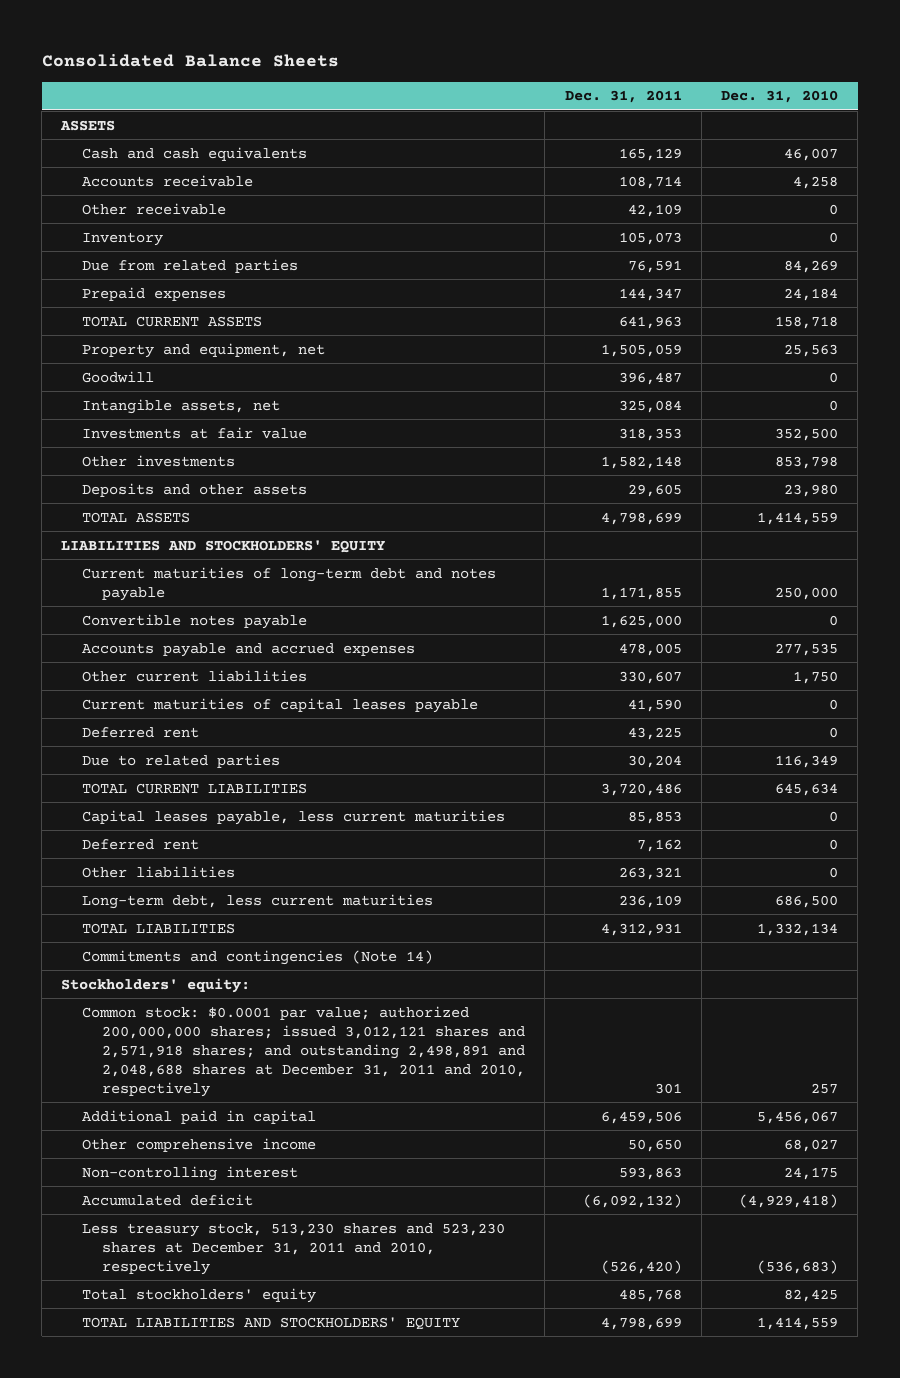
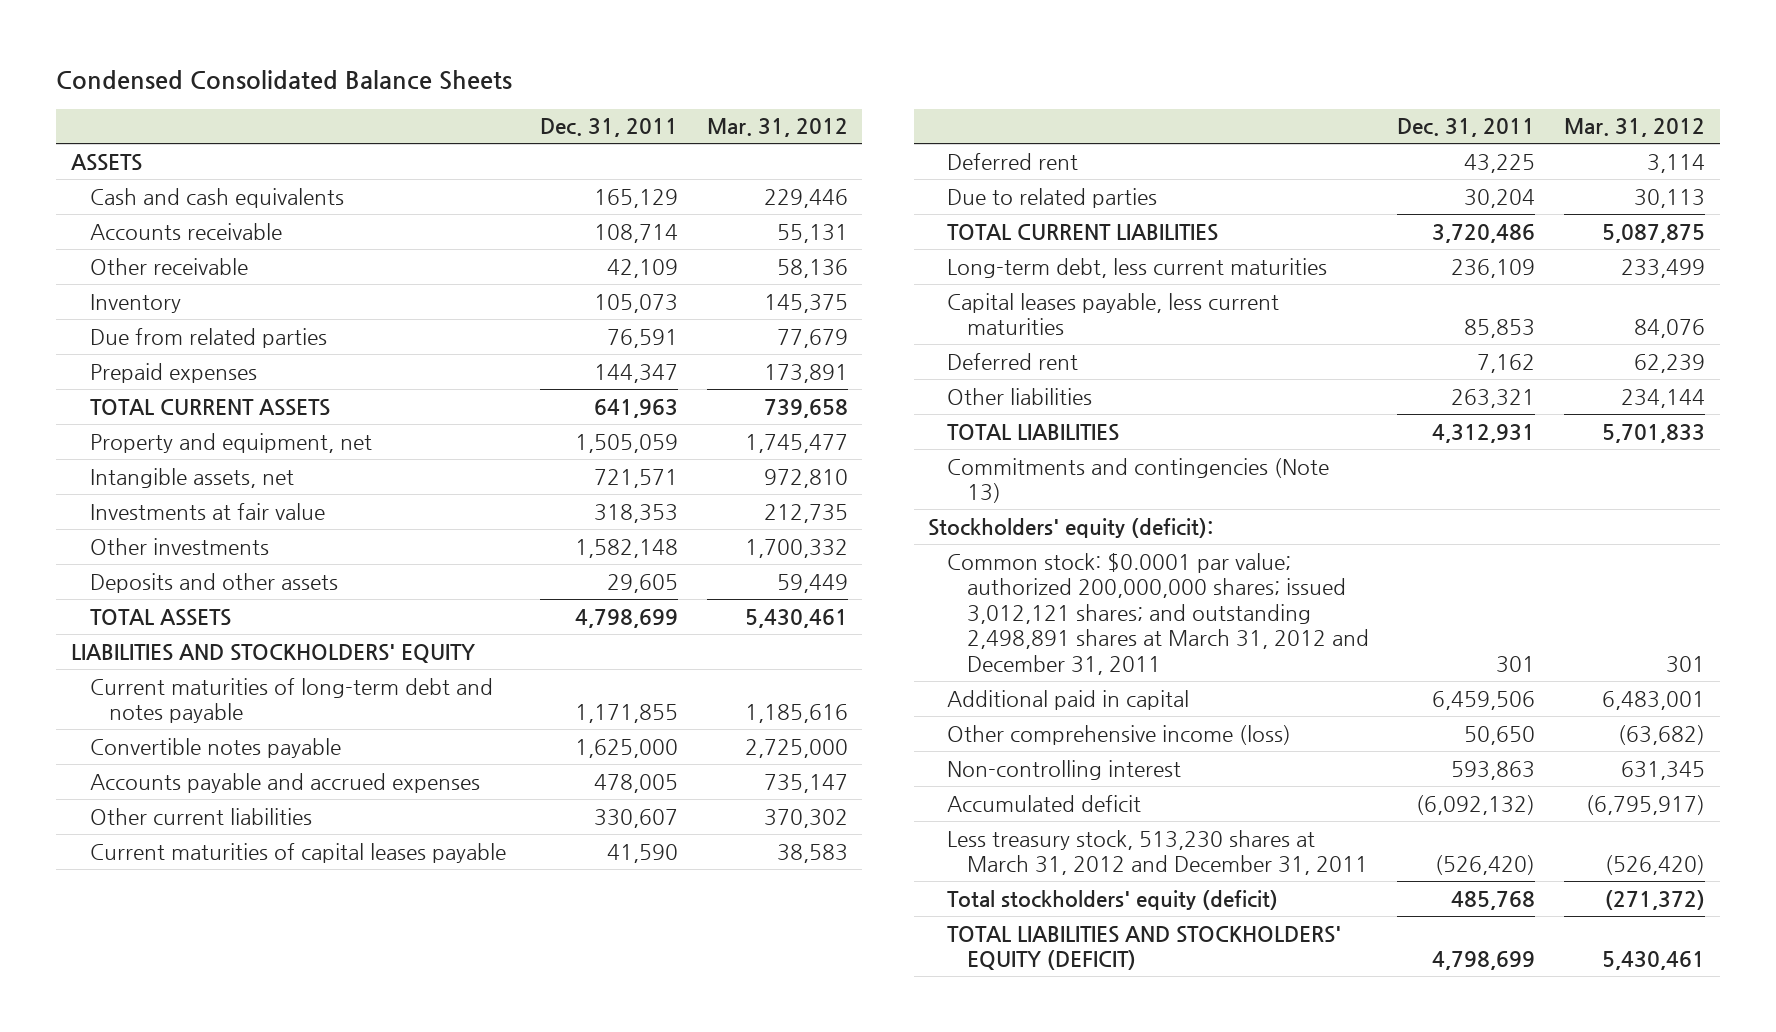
- Consolidated Balance Sheets
+ Condensed Consolidated Balance Sheets
- | Dec. 31, 2011 | Dec. 31, 2010
+ | Dec. 31, 2011 | Mar. 31, 2012
- Goodwill | 396,487 | 0
- Intangible assets, net | 325,084 | 0
+ Intangible assets, net | 721,571 | 972,810
moved up: Long-term debt, less current maturities | 236,109 | 233,499
- Commitments and contingencies (Note 14)
- Stockholders' equity:
- Common stock: $0.0001 par value; authorized 200,000,000 shares; issued 3,012,121 shares and 2,571,918 shares; and outstanding 2,498,891 and 2,048,688 shares at December 31, 2011 and 2010, respectively | 301 | 257
+ Commitments and contingencies (Note 13)
+ Stockholders' equity (deficit):
+ Common stock: $0.0001 par value; authorized 200,000,000 shares; issued 3,012,121 shares; and outstanding 2,498,891 shares at March 31, 2012 and December 31, 2011 | 301 | 301
- Other comprehensive income | 50,650 | 68,027
+ Other comprehensive income (loss) | 50,650 | (63,682)
- Less treasury stock, 513,230 shares and 523,230 shares at December 31, 2011 and 2010, respectively | (526,420) | (536,683)
- Total stockholders' equity | 485,768 | 82,425
- TOTAL LIABILITIES AND STOCKHOLDERS' EQUITY | 4,798,699 | 1,414,559
+ Less treasury stock, 513,230 shares at March 31, 2012 and December 31, 2011 | (526,420) | (526,420)
+ Total stockholders' equity (deficit) | 485,768 | (271,372)
+ TOTAL LIABILITIES AND STOCKHOLDERS' EQUITY (DEFICIT) | 4,798,699 | 5,430,461

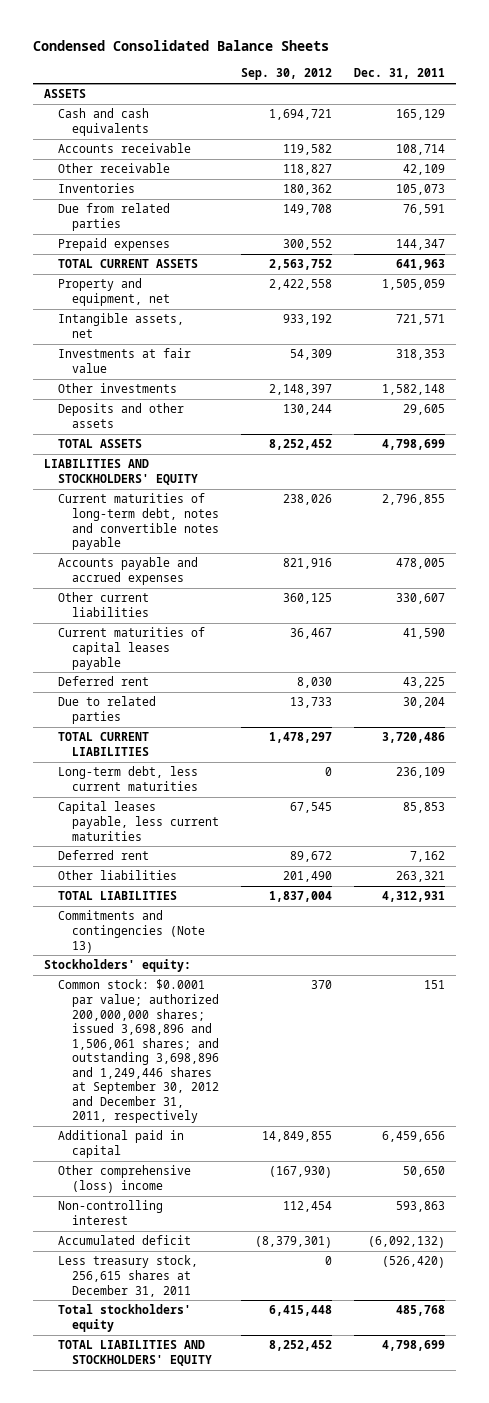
- | Dec. 31, 2011 | Mar. 31, 2012
+ | Sep. 30, 2012 | Dec. 31, 2011
- Inventory | 105,073 | 145,375
+ Inventories | 180,362 | 105,073
- Current maturities of long-term debt and notes payable | 1,171,855 | 1,185,616
- Convertible notes payable | 1,625,000 | 2,725,000
+ Current maturities of long-term debt, notes and convertible notes payable | 238,026 | 2,796,855
- Stockholders' equity (deficit):
- Common stock: $0.0001 par value; authorized 200,000,000 shares; issued 3,012,121 shares; and outstanding 2,498,891 shares at March 31, 2012 and December 31, 2011 | 301 | 301
- Additional paid in capital | 6,459,506 | 6,483,001
- Other comprehensive income (loss) | 50,650 | (63,682)
+ Stockholders' equity:
+ Common stock: $0.0001 par value; authorized 200,000,000 shares; issued 3,698,896 and 1,506,061 shares; and outstanding 3,698,896 and 1,249,446 shares at September 30, 2012 and December 31, 2011, respectively | 370 | 151
+ Additional paid in capital | 14,849,855 | 6,459,656
+ Other comprehensive (loss) income | (167,930) | 50,650
- Less treasury stock, 513,230 shares at March 31, 2012 and December 31, 2011 | (526,420) | (526,420)
- Total stockholders' equity (deficit) | 485,768 | (271,372)
- TOTAL LIABILITIES AND STOCKHOLDERS' EQUITY (DEFICIT) | 4,798,699 | 5,430,461
+ Less treasury stock, 256,615 shares at December 31, 2011 | 0 | (526,420)
+ Total stockholders' equity | 6,415,448 | 485,768
+ TOTAL LIABILITIES AND STOCKHOLDERS' EQUITY | 8,252,452 | 4,798,699

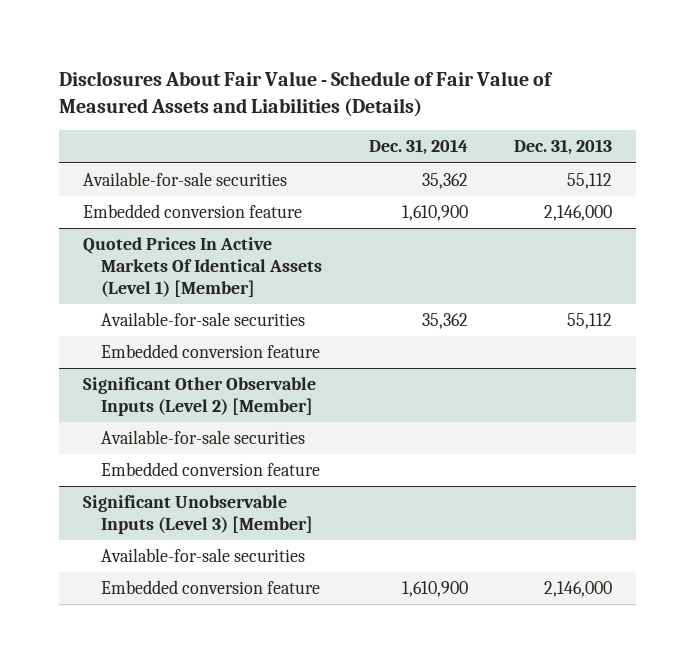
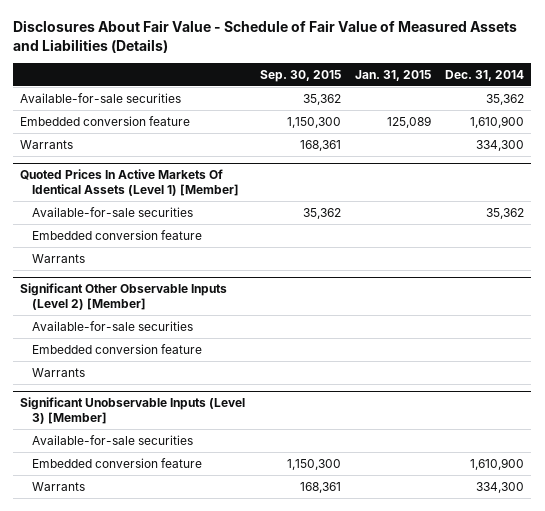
- | Dec. 31, 2014 | Dec. 31, 2013
+ | Sep. 30, 2015 | Jan. 31, 2015 | Dec. 31, 2014
+ Warrants | 168,361 | | 334,300
@ Quoted Prices In Active Markets Of Identical Assets (Level 1) [Member]
+ Warrants
@ Significant Other Observable Inputs (Level 2) [Member]
+ Warrants
@ Significant Unobservable Inputs (Level 3) [Member]
+ Warrants | 168,361 | | 334,300

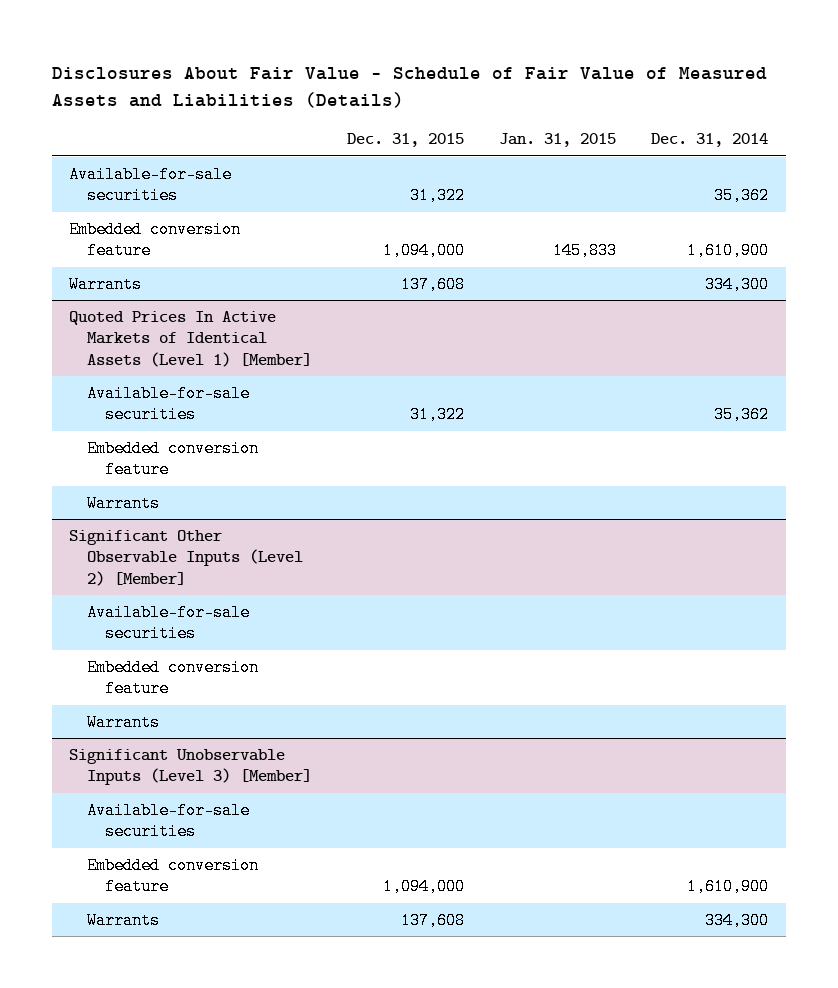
- | Sep. 30, 2015 | Jan. 31, 2015 | Dec. 31, 2014
+ | Dec. 31, 2015 | Jan. 31, 2015 | Dec. 31, 2014
- Embedded conversion feature | 1,150,300 | 125,089 | 1,610,900
+ Embedded conversion feature | 1,094,000 | 145,833 | 1,610,900
- Quoted Prices In Active Markets Of Identical Assets (Level 1) [Member]
+ Quoted Prices In Active Markets of Identical Assets (Level 1) [Member]

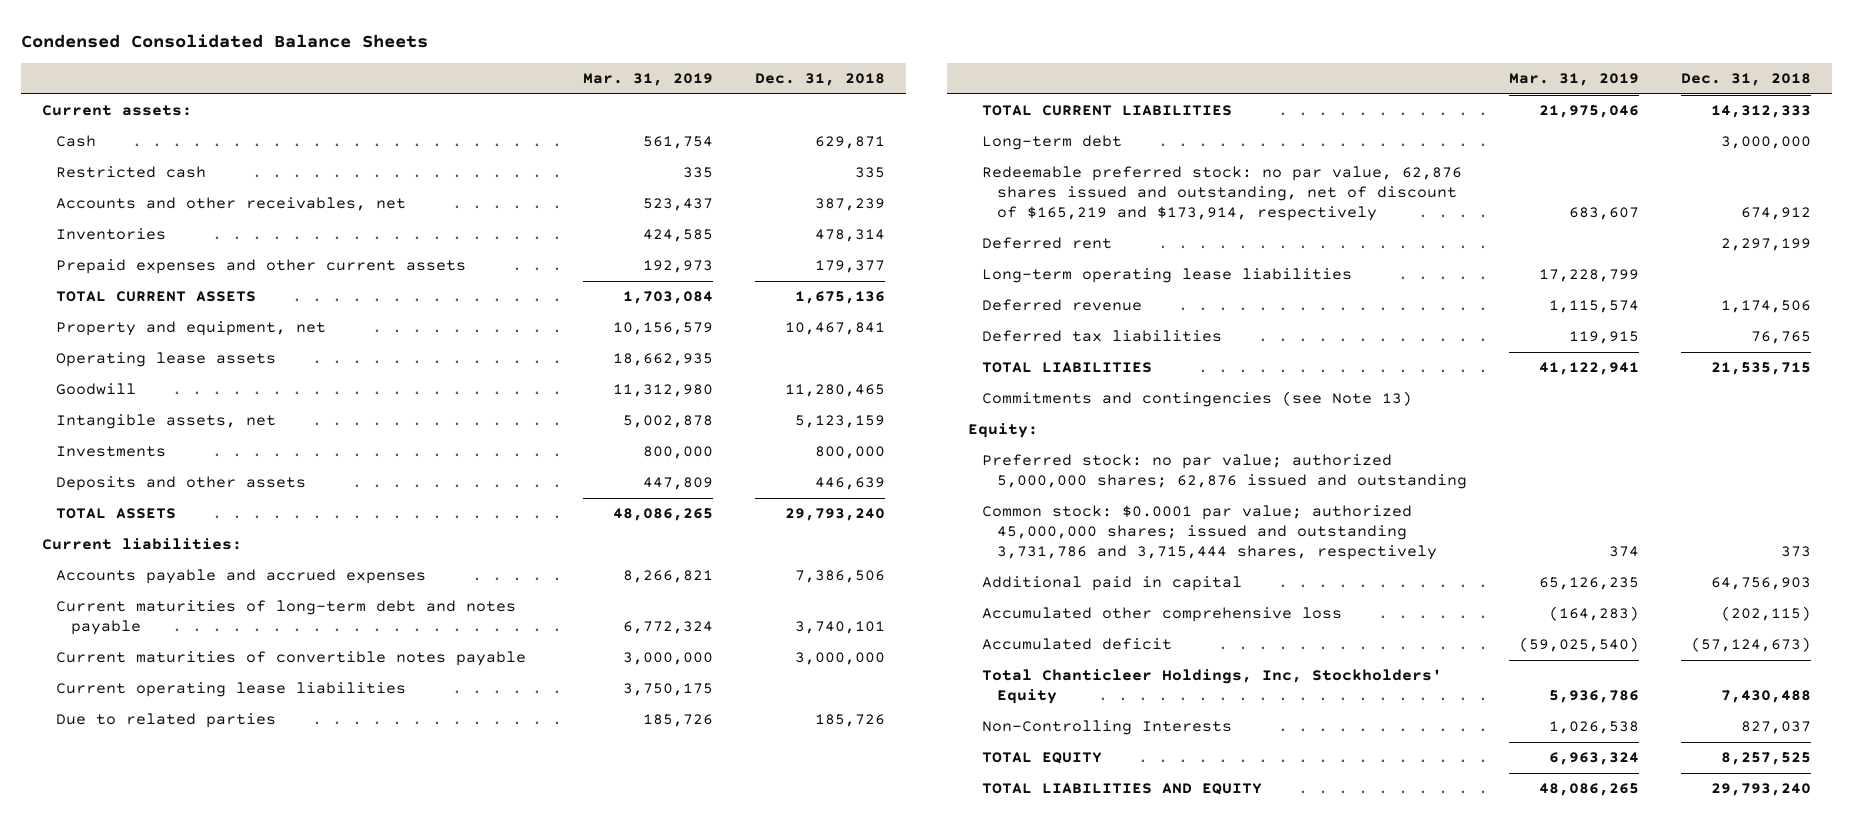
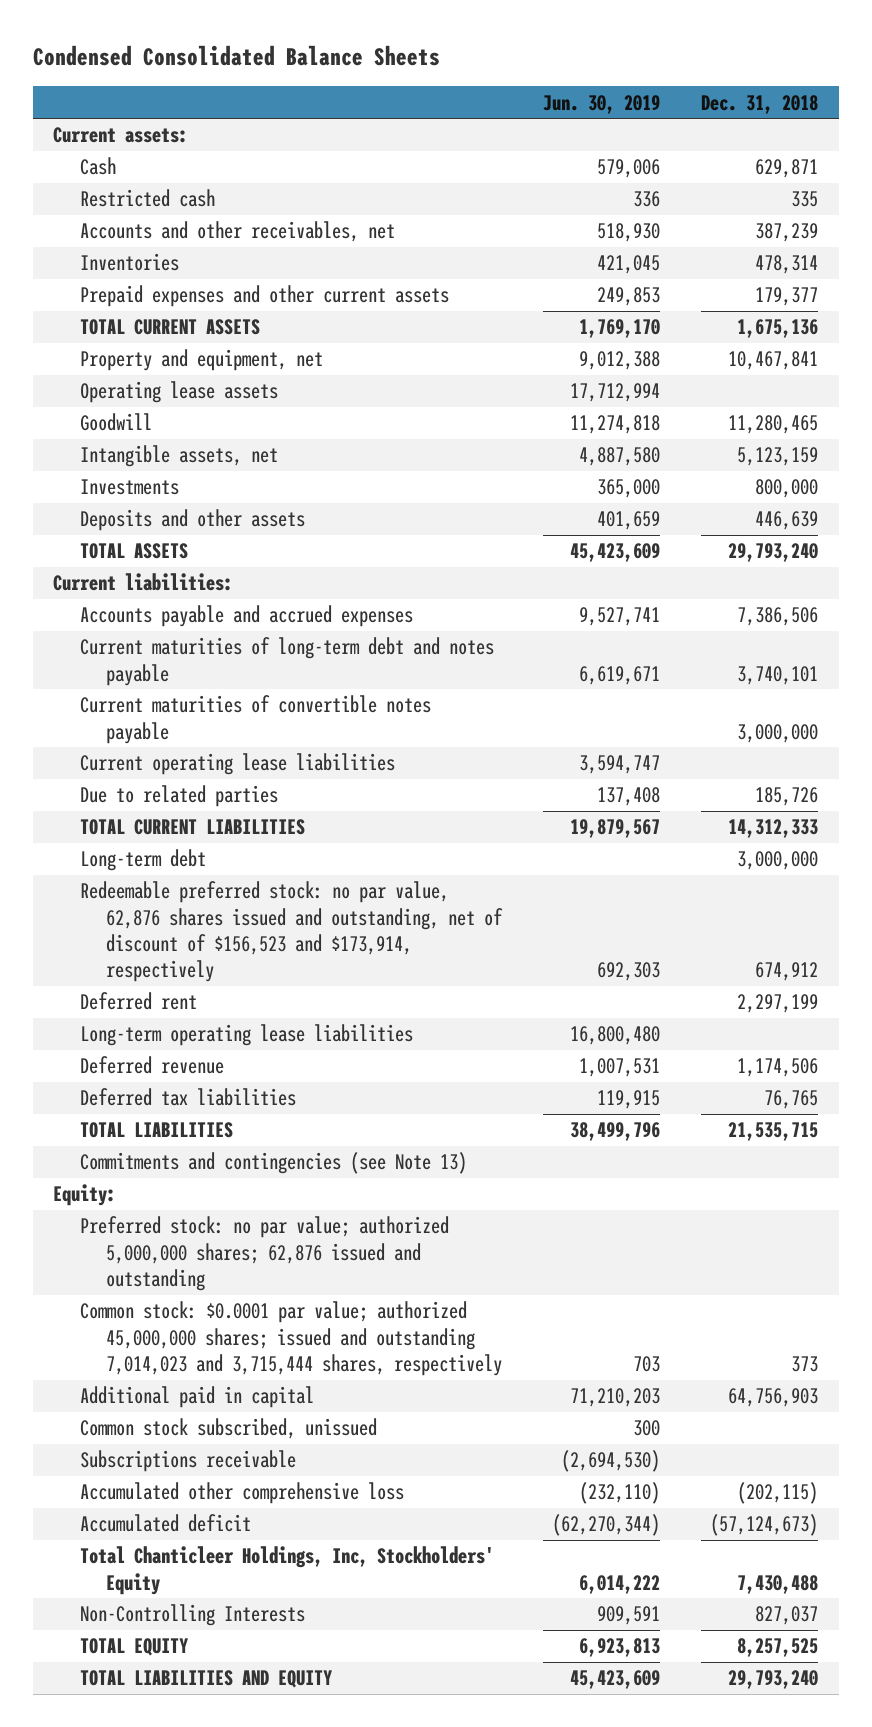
- | Mar. 31, 2019 | Dec. 31, 2018
+ | Jun. 30, 2019 | Dec. 31, 2018
- Redeemable preferred stock: no par value, 62,876 shares issued and outstanding, net of discount of $165,219 and $173,914, respectively | 683,607 | 674,912
+ Redeemable preferred stock: no par value, 62,876 shares issued and outstanding, net of discount of $156,523 and $173,914, respectively | 692,303 | 674,912
- Common stock: $0.0001 par value; authorized 45,000,000 shares; issued and outstanding 3,731,786 and 3,715,444 shares, respectively | 374 | 373
+ Common stock: $0.0001 par value; authorized 45,000,000 shares; issued and outstanding 7,014,023 and 3,715,444 shares, respectively | 703 | 373
+ Common stock subscribed, unissued | 300 |
+ Subscriptions receivable | (2,694,530) |

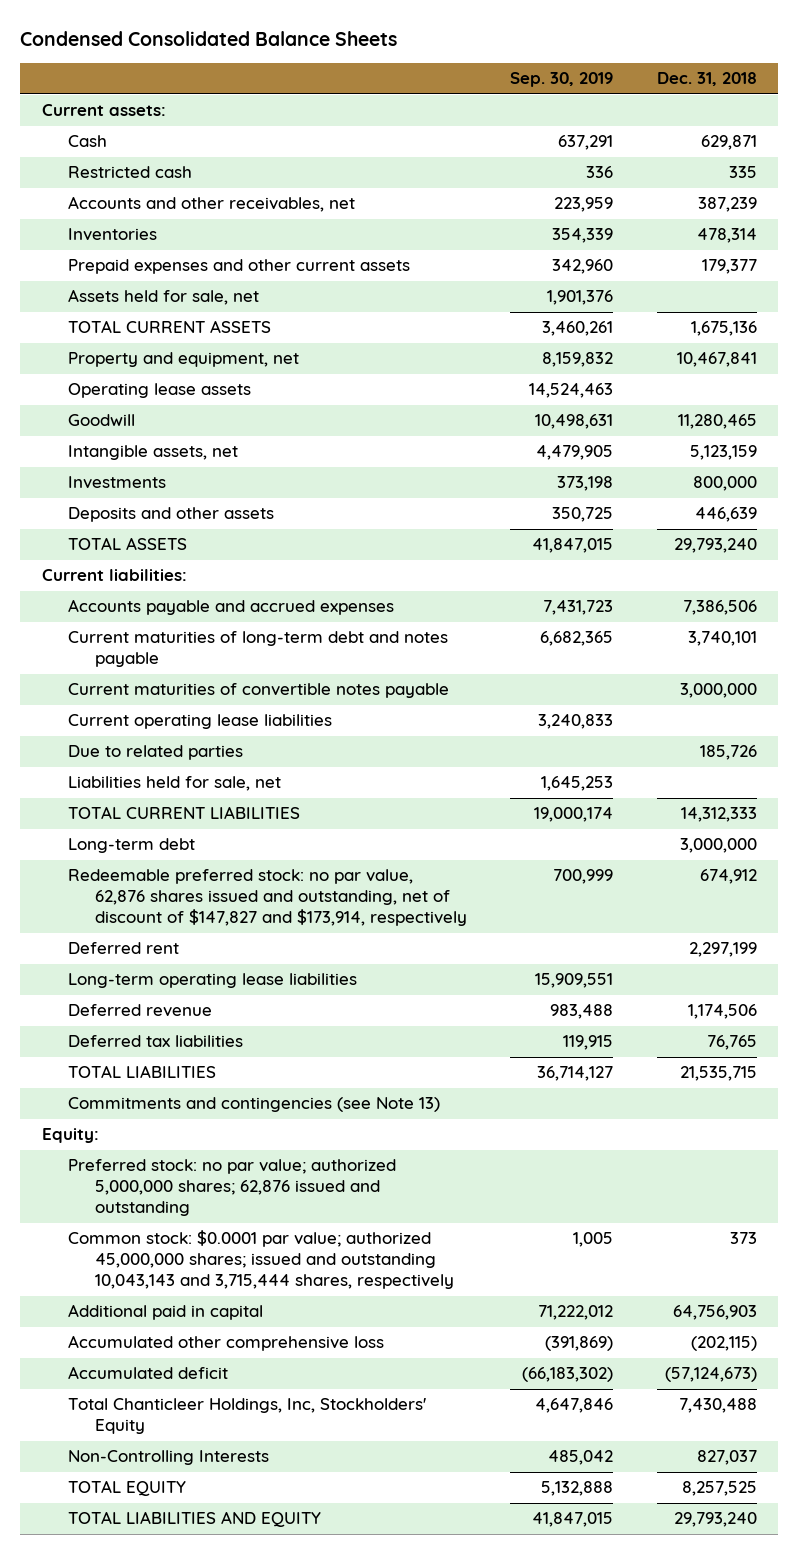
- | Jun. 30, 2019 | Dec. 31, 2018
+ | Sep. 30, 2019 | Dec. 31, 2018
+ Assets held for sale, net | 1,901,376 |
+ Liabilities held for sale, net | 1,645,253 |
- Redeemable preferred stock: no par value, 62,876 shares issued and outstanding, net of discount of $156,523 and $173,914, respectively | 692,303 | 674,912
+ Redeemable preferred stock: no par value, 62,876 shares issued and outstanding, net of discount of $147,827 and $173,914, respectively | 700,999 | 674,912
- Common stock: $0.0001 par value; authorized 45,000,000 shares; issued and outstanding 7,014,023 and 3,715,444 shares, respectively | 703 | 373
+ Common stock: $0.0001 par value; authorized 45,000,000 shares; issued and outstanding 10,043,143 and 3,715,444 shares, respectively | 1,005 | 373
- Common stock subscribed, unissued | 300 |
- Subscriptions receivable | (2,694,530) |

